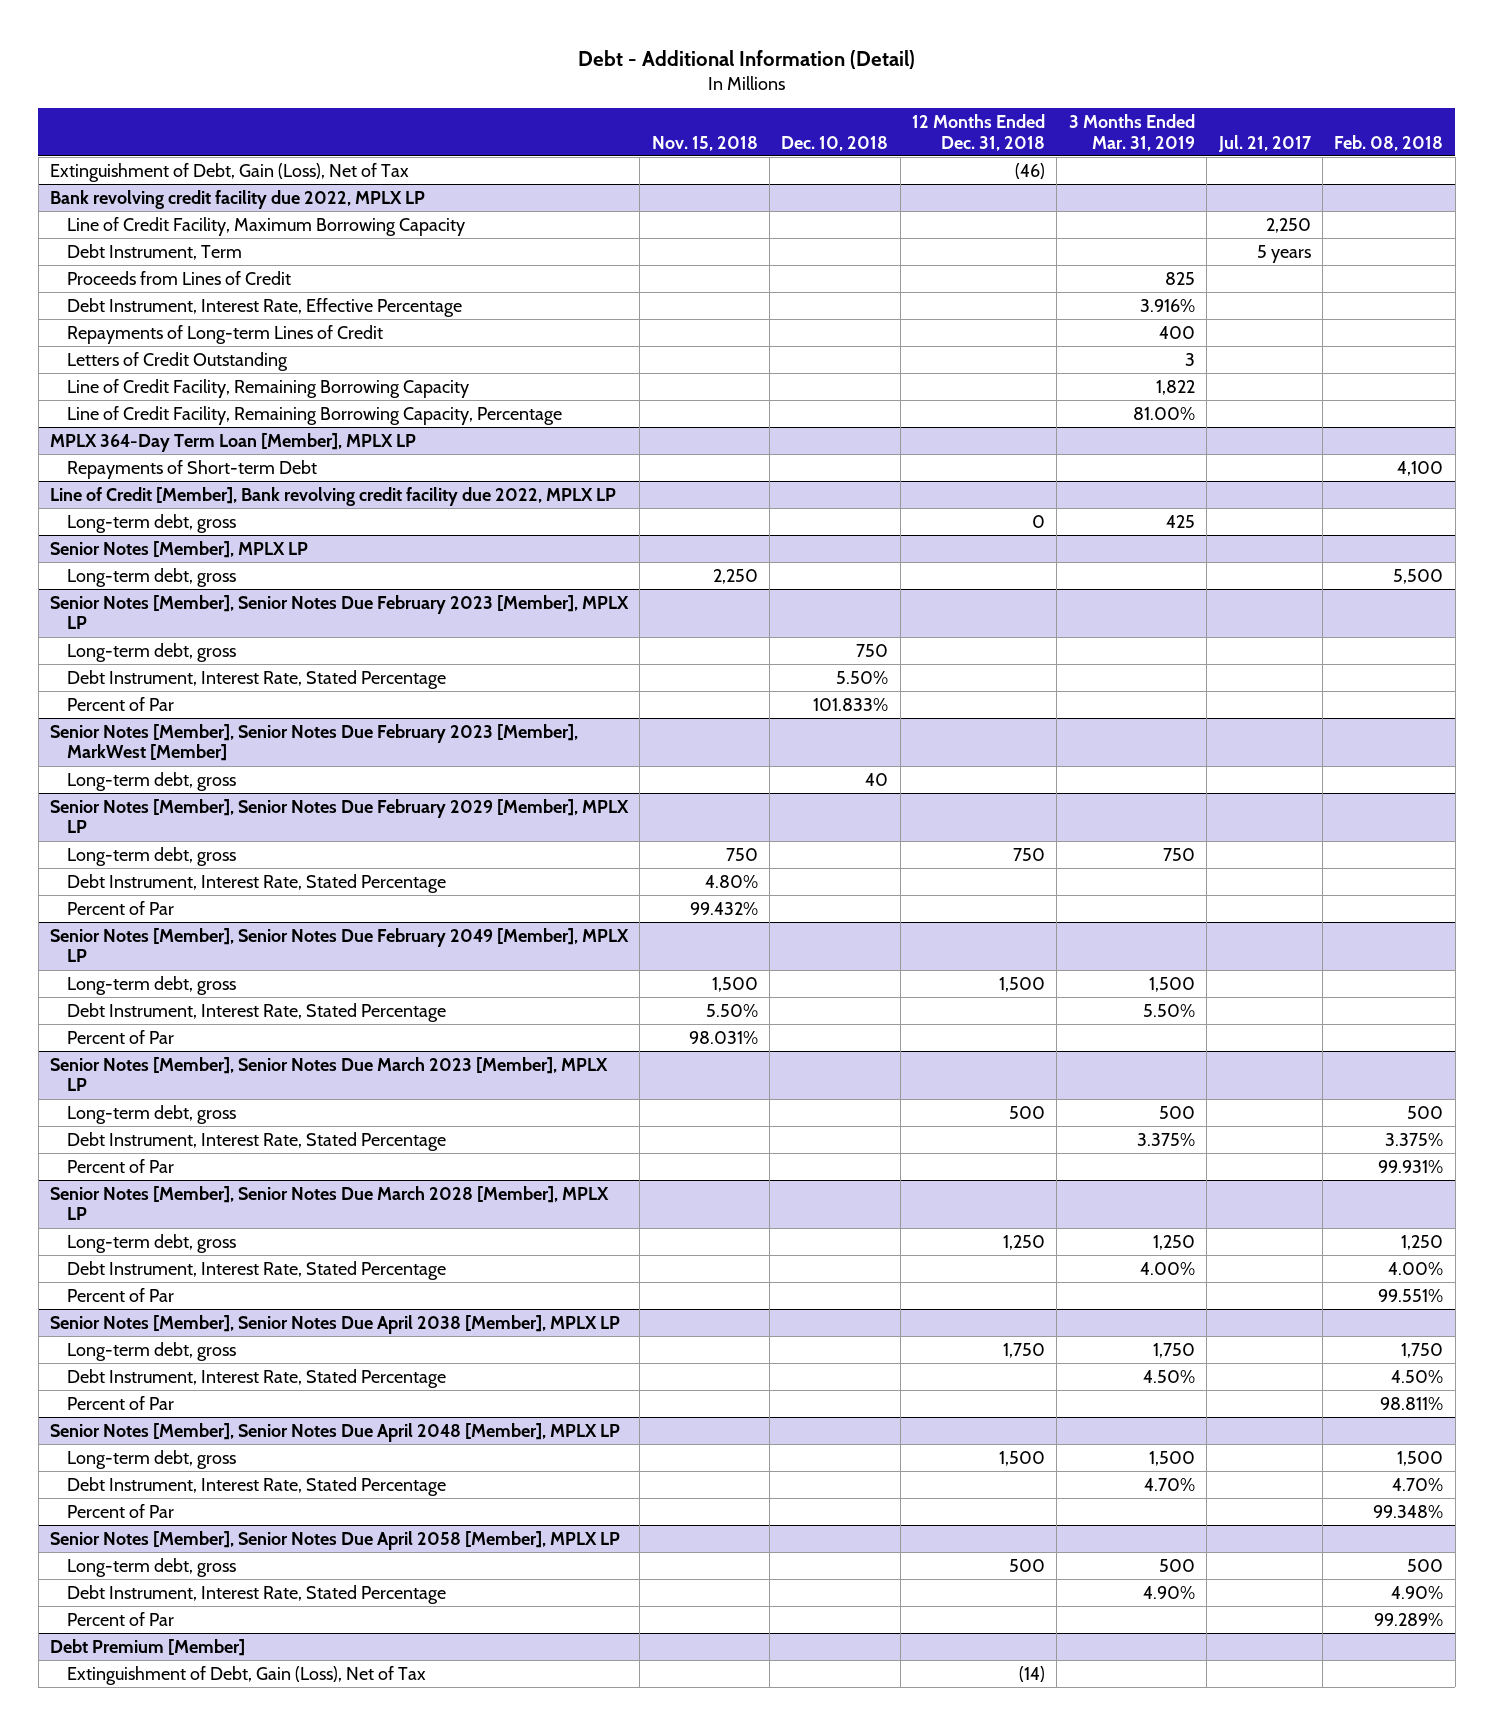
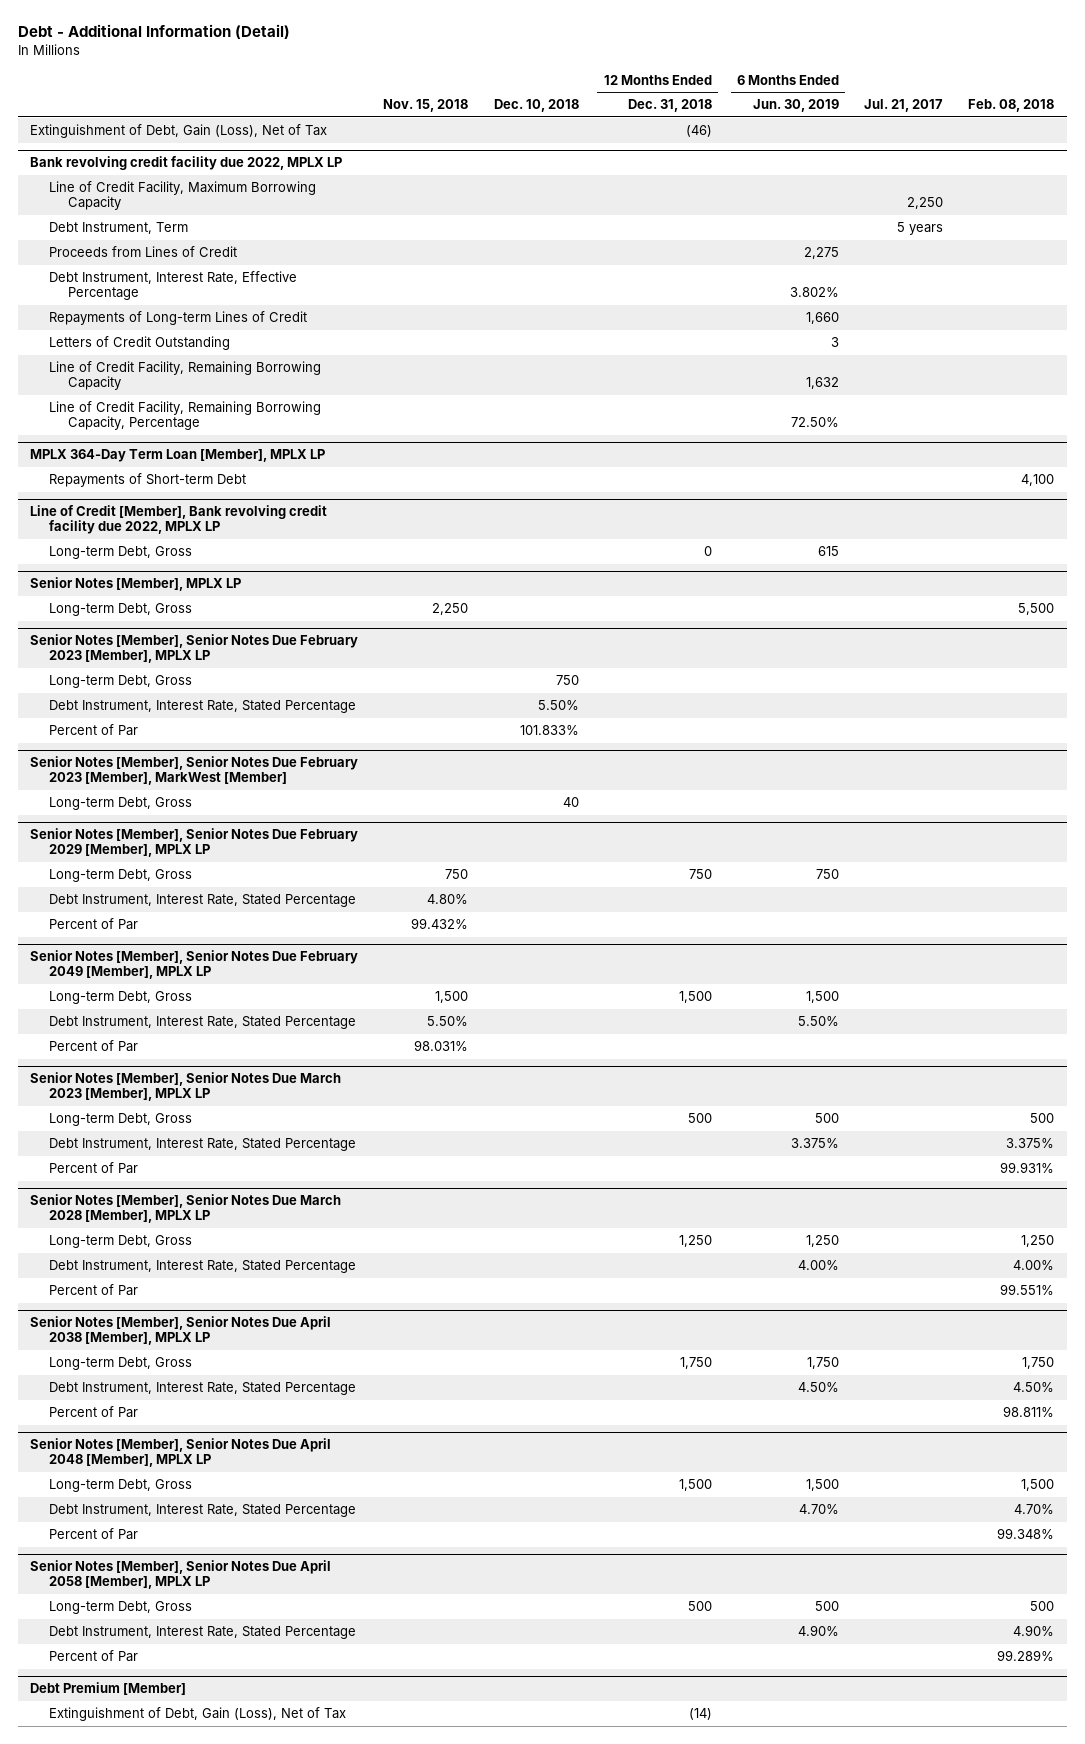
- | Nov. 15, 2018 | Dec. 10, 2018 | 12 Months Ended Dec. 31, 2018 | 3 Months Ended Mar. 31, 2019 | Jul. 21, 2017 | Feb. 08, 2018
+ | Nov. 15, 2018 | Dec. 10, 2018 | 12 Months Ended Dec. 31, 2018 | 6 Months Ended Jun. 30, 2019 | Jul. 21, 2017 | Feb. 08, 2018
@ Line of Credit [Member], Bank revolving credit facility due 2022, MPLX LP
- Long-term debt, gross | | | 0 | 425 | |
+ Long-term Debt, Gross | | | 0 | 615 | |
@ Senior Notes [Member], MPLX LP
- Long-term debt, gross | 2,250 | | | | | 5,500
+ Long-term Debt, Gross | 2,250 | | | | | 5,500
@ Senior Notes [Member], Senior Notes Due February 2023 [Member], MPLX LP
- Long-term debt, gross | | 750 | | | |
+ Long-term Debt, Gross | | 750 | | | |
@ Senior Notes [Member], Senior Notes Due February 2023 [Member], MarkWest [Member]
- Long-term debt, gross | | 40 | | | |
+ Long-term Debt, Gross | | 40 | | | |
@ Senior Notes [Member], Senior Notes Due February 2029 [Member], MPLX LP
- Long-term debt, gross | 750 | | 750 | 750 | |
+ Long-term Debt, Gross | 750 | | 750 | 750 | |
@ Senior Notes [Member], Senior Notes Due February 2049 [Member], MPLX LP
- Long-term debt, gross | 1,500 | | 1,500 | 1,500 | |
+ Long-term Debt, Gross | 1,500 | | 1,500 | 1,500 | |
@ Senior Notes [Member], Senior Notes Due March 2023 [Member], MPLX LP
- Long-term debt, gross | | | 500 | 500 | | 500
+ Long-term Debt, Gross | | | 500 | 500 | | 500
@ Senior Notes [Member], Senior Notes Due March 2028 [Member], MPLX LP
- Long-term debt, gross | | | 1,250 | 1,250 | | 1,250
+ Long-term Debt, Gross | | | 1,250 | 1,250 | | 1,250
@ Senior Notes [Member], Senior Notes Due April 2038 [Member], MPLX LP
- Long-term debt, gross | | | 1,750 | 1,750 | | 1,750
+ Long-term Debt, Gross | | | 1,750 | 1,750 | | 1,750
@ Senior Notes [Member], Senior Notes Due April 2048 [Member], MPLX LP
- Long-term debt, gross | | | 1,500 | 1,500 | | 1,500
+ Long-term Debt, Gross | | | 1,500 | 1,500 | | 1,500
@ Senior Notes [Member], Senior Notes Due April 2058 [Member], MPLX LP
- Long-term debt, gross | | | 500 | 500 | | 500
+ Long-term Debt, Gross | | | 500 | 500 | | 500

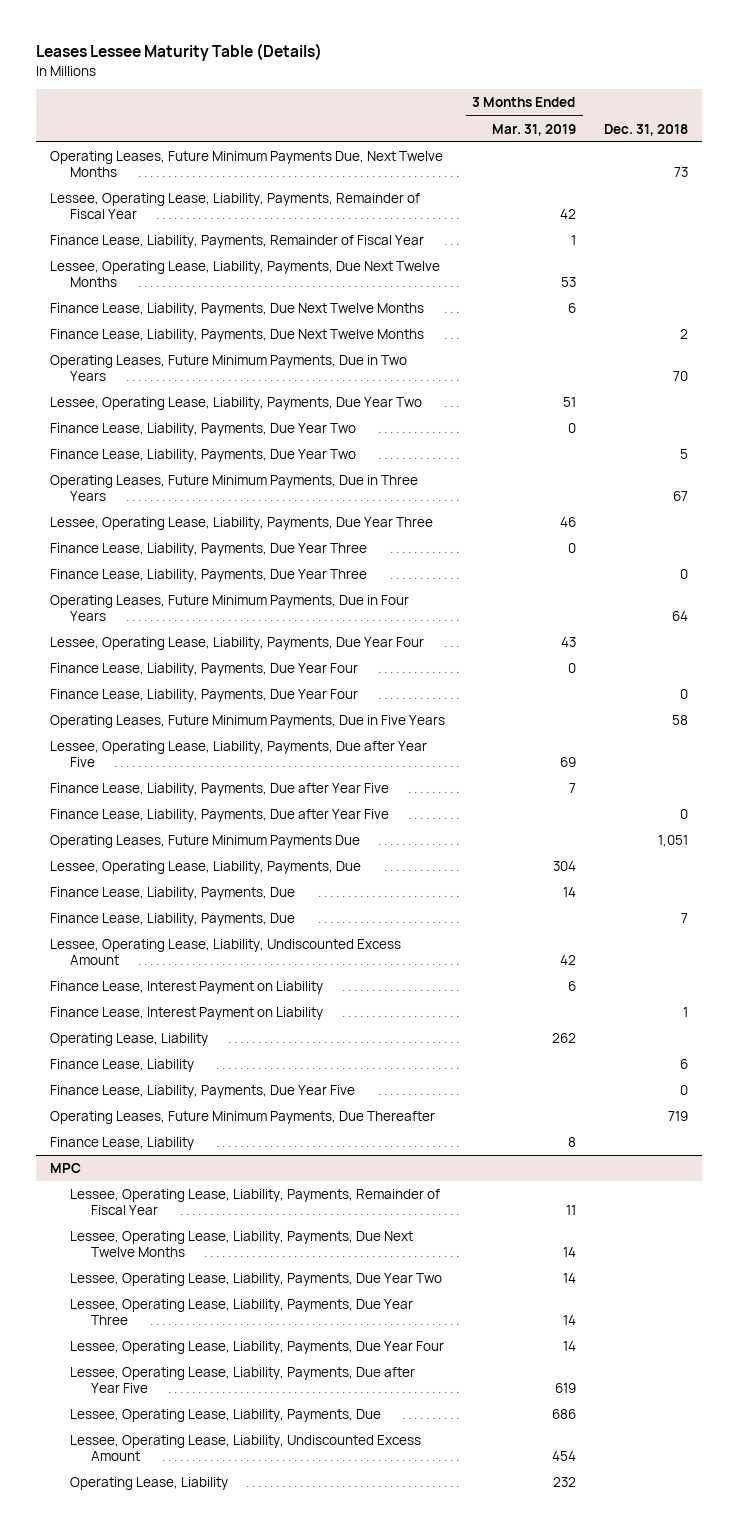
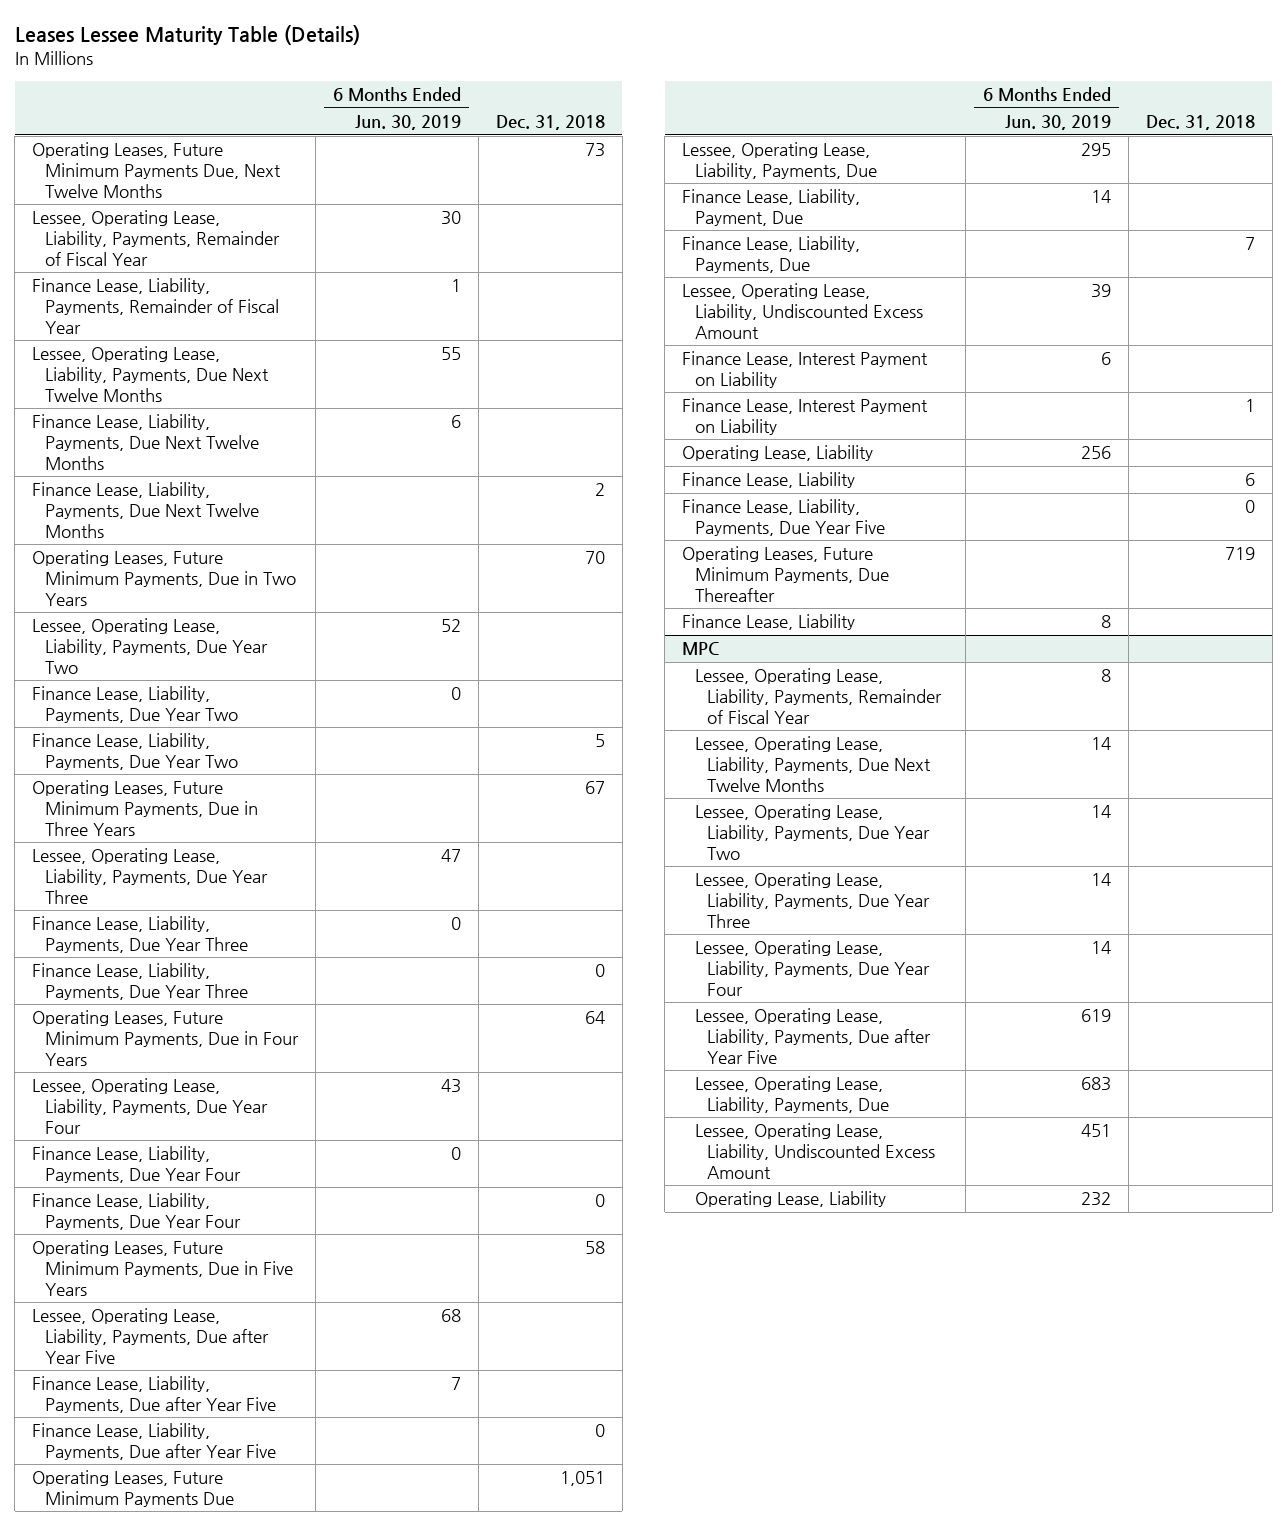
- | 3 Months Ended Mar. 31, 2019 | Dec. 31, 2018
+ | 6 Months Ended Jun. 30, 2019 | Dec. 31, 2018
- Finance Lease, Liability, Payments, Due | 14 |
+ Finance Lease, Liability, Payment, Due | 14 |

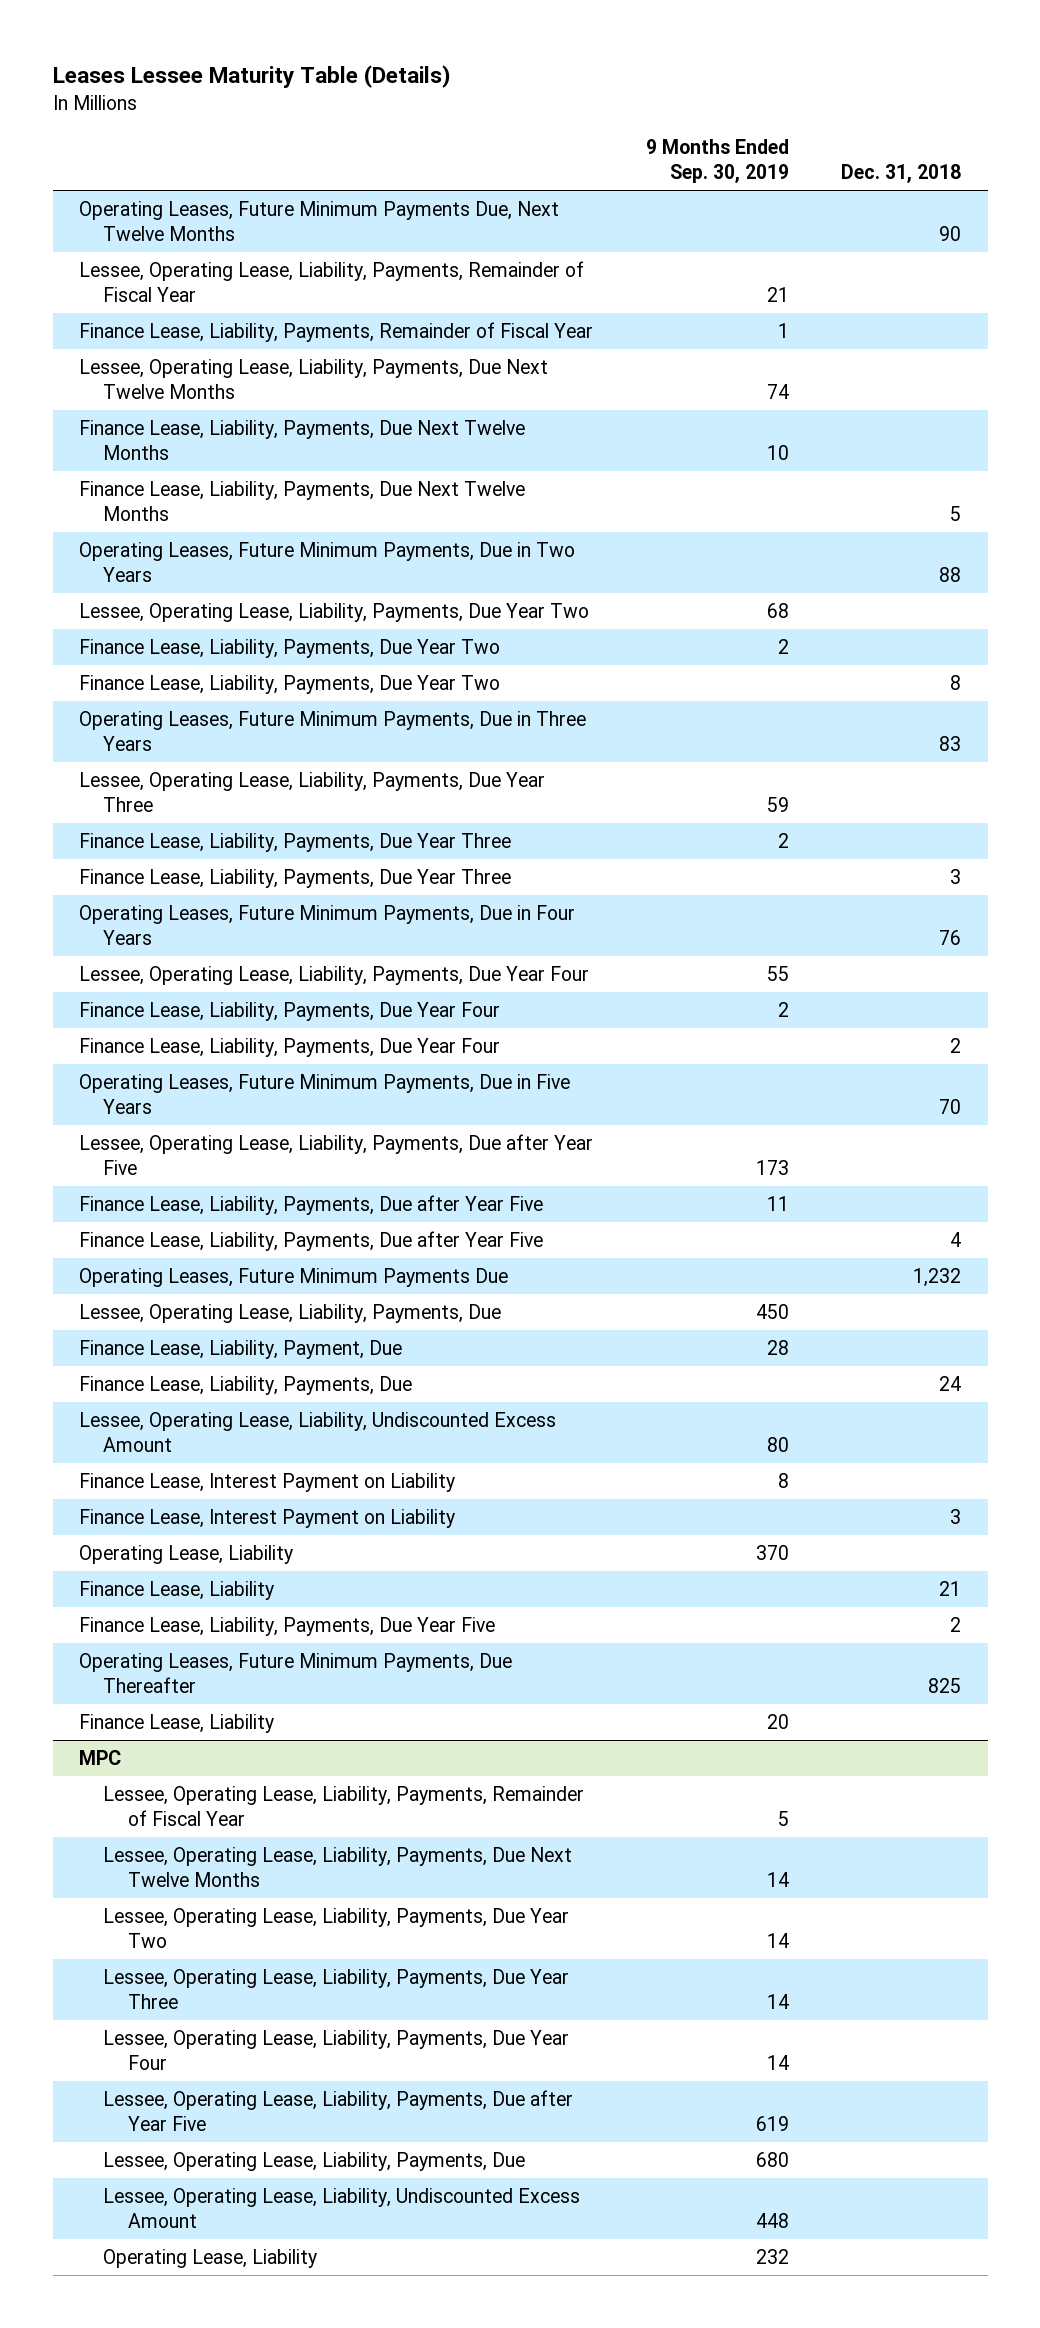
- | 6 Months Ended Jun. 30, 2019 | Dec. 31, 2018
+ | 9 Months Ended Sep. 30, 2019 | Dec. 31, 2018
- Operating Leases, Future Minimum Payments Due, Next Twelve Months | | 73
+ Operating Leases, Future Minimum Payments Due, Next Twelve Months | | 90
- Finance Lease, Liability, Payments, Due Next Twelve Months | | 2
- Operating Leases, Future Minimum Payments, Due in Two Years | | 70
+ Finance Lease, Liability, Payments, Due Next Twelve Months | | 5
+ Operating Leases, Future Minimum Payments, Due in Two Years | | 88
- Finance Lease, Liability, Payments, Due Year Two | | 5
- Operating Leases, Future Minimum Payments, Due in Three Years | | 67
+ Finance Lease, Liability, Payments, Due Year Two | | 8
+ Operating Leases, Future Minimum Payments, Due in Three Years | | 83
- Finance Lease, Liability, Payments, Due Year Three | | 0
- Operating Leases, Future Minimum Payments, Due in Four Years | | 64
+ Finance Lease, Liability, Payments, Due Year Three | | 3
+ Operating Leases, Future Minimum Payments, Due in Four Years | | 76
- Finance Lease, Liability, Payments, Due Year Four | | 0
- Operating Leases, Future Minimum Payments, Due in Five Years | | 58
+ Finance Lease, Liability, Payments, Due Year Four | | 2
+ Operating Leases, Future Minimum Payments, Due in Five Years | | 70
- Finance Lease, Liability, Payments, Due after Year Five | | 0
- Operating Leases, Future Minimum Payments Due | | 1,051
+ Finance Lease, Liability, Payments, Due after Year Five | | 4
+ Operating Leases, Future Minimum Payments Due | | 1,232
- Finance Lease, Liability, Payments, Due | | 7
+ Finance Lease, Liability, Payments, Due | | 24
- Finance Lease, Interest Payment on Liability | | 1
+ Finance Lease, Interest Payment on Liability | | 3
- Finance Lease, Liability | | 6
- Finance Lease, Liability, Payments, Due Year Five | | 0
- Operating Leases, Future Minimum Payments, Due Thereafter | | 719
+ Finance Lease, Liability | | 21
+ Finance Lease, Liability, Payments, Due Year Five | | 2
+ Operating Leases, Future Minimum Payments, Due Thereafter | | 825

